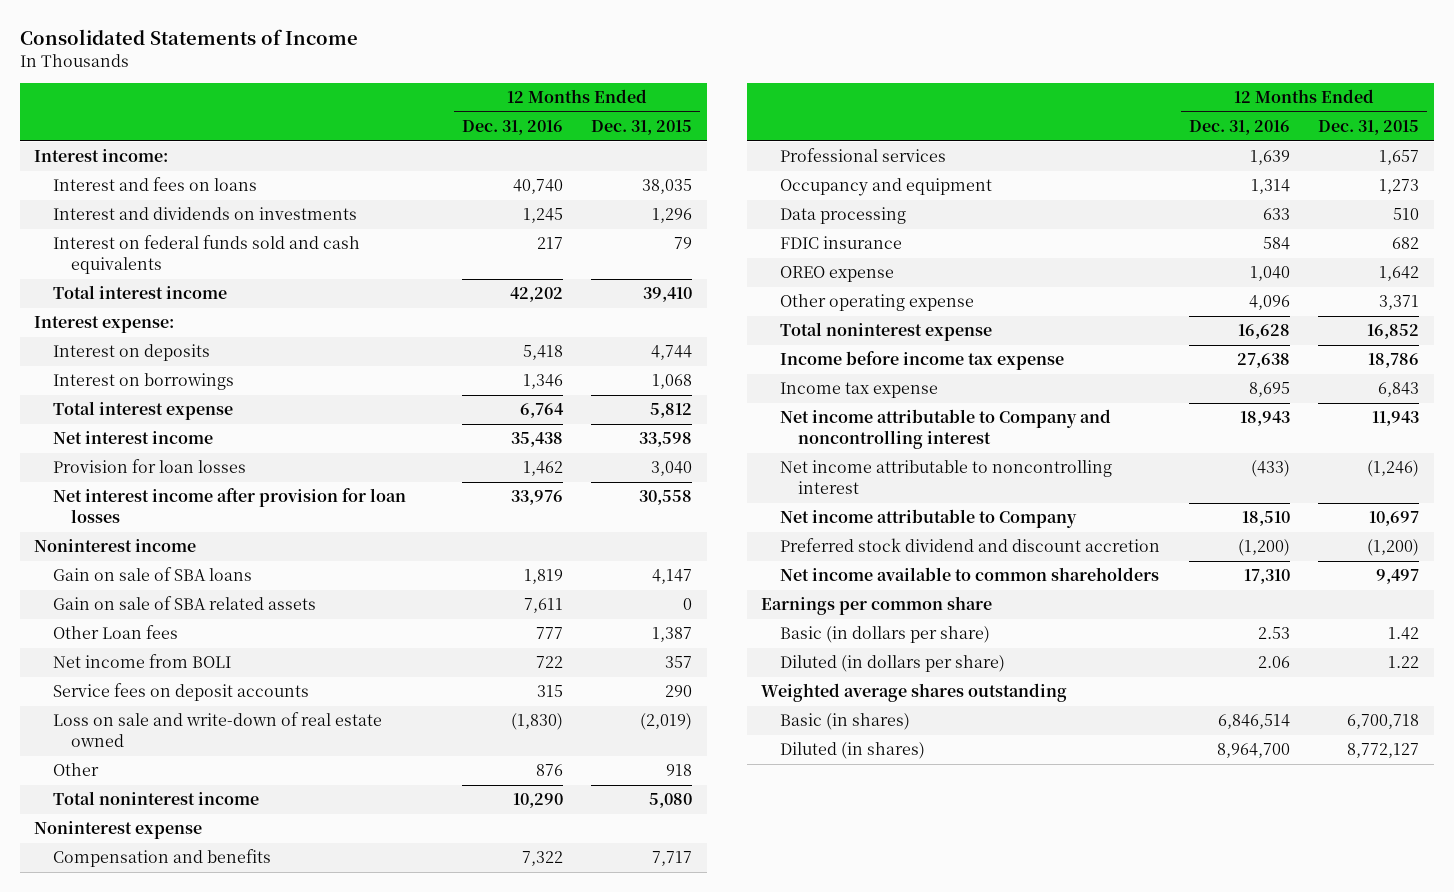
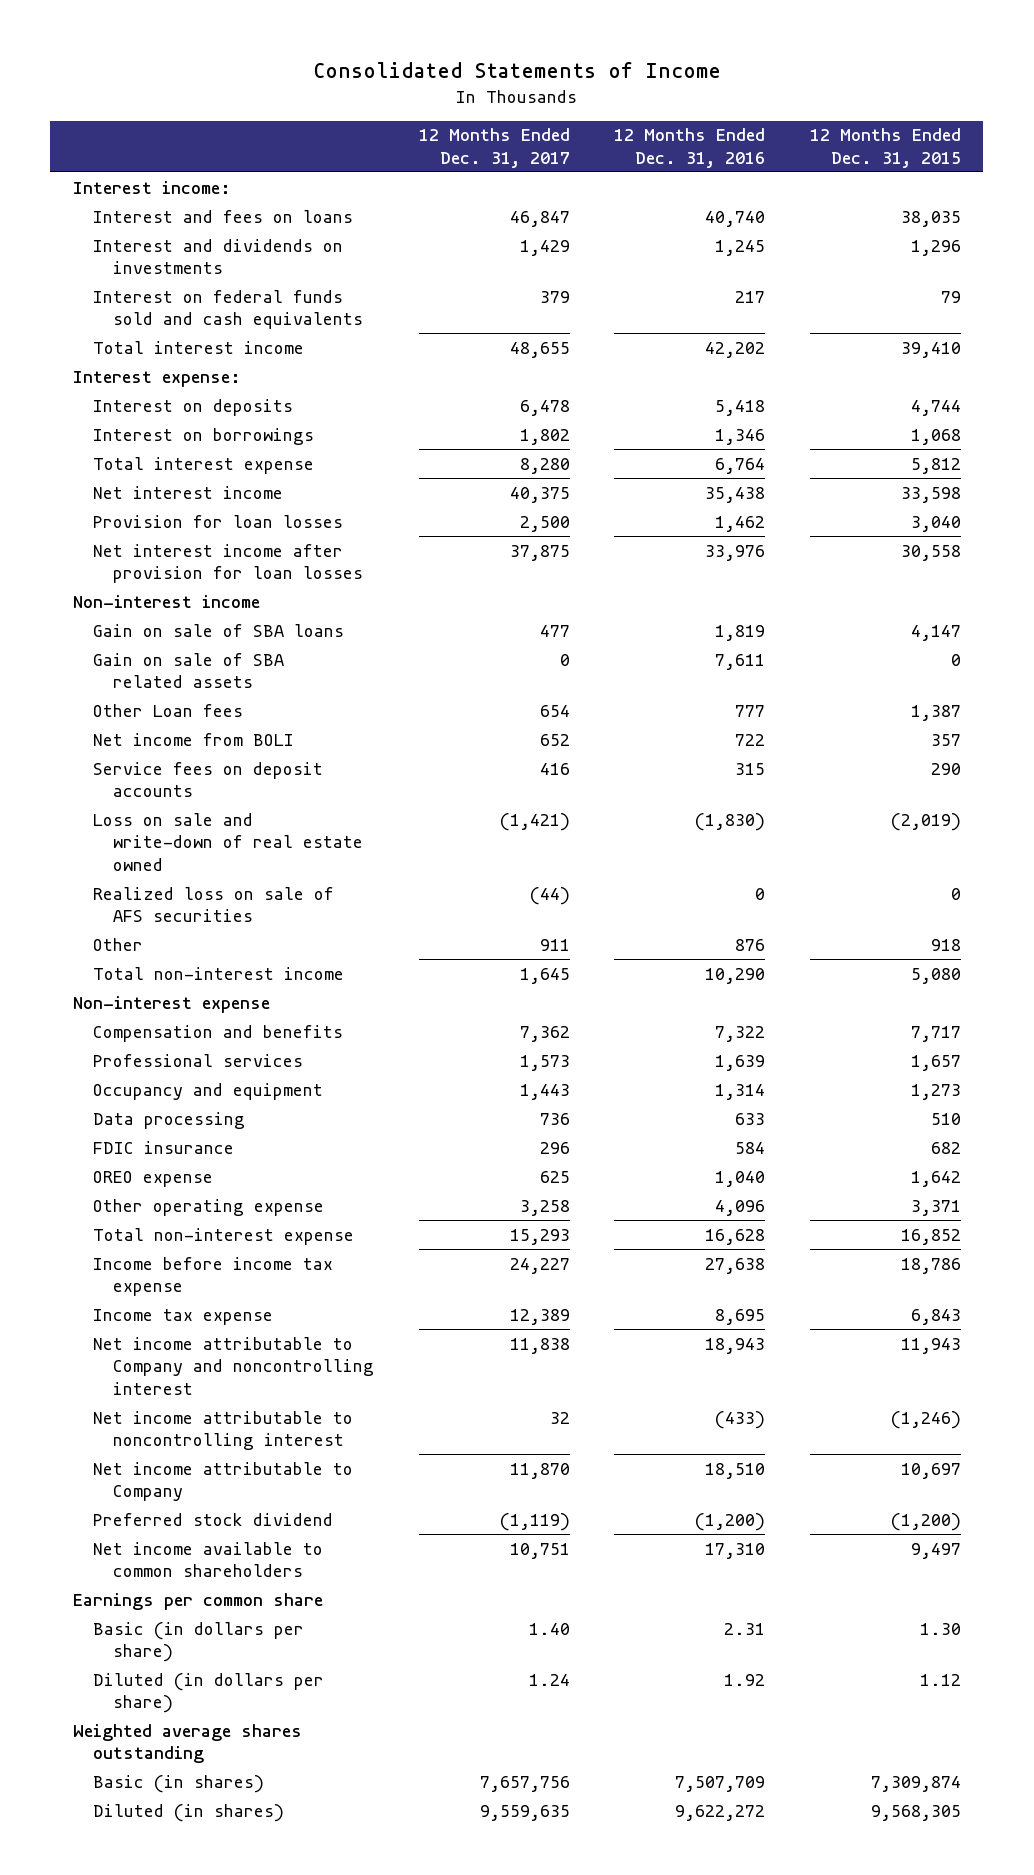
- | 12 Months Ended Dec. 31, 2016 | 12 Months Ended Dec. 31, 2015
+ | 12 Months Ended Dec. 31, 2017 | 12 Months Ended Dec. 31, 2016 | 12 Months Ended Dec. 31, 2015
- Noninterest income
+ Non-interest income
+ Realized loss on sale of AFS securities | (44) | 0 | 0
- Total noninterest income | 10,290 | 5,080
- Noninterest expense
+ Total non-interest income | 1,645 | 10,290 | 5,080
+ Non-interest expense
- Total noninterest expense | 16,628 | 16,852
+ Total non-interest expense | 15,293 | 16,628 | 16,852
- Preferred stock dividend and discount accretion | (1,200) | (1,200)
+ Preferred stock dividend | (1,119) | (1,200) | (1,200)
- Basic (in dollars per share) | 2.53 | 1.42
- Diluted (in dollars per share) | 2.06 | 1.22
+ Basic (in dollars per share) | 1.40 | 2.31 | 1.30
+ Diluted (in dollars per share) | 1.24 | 1.92 | 1.12
- Basic (in shares) | 6,846,514 | 6,700,718
- Diluted (in shares) | 8,964,700 | 8,772,127
+ Basic (in shares) | 7,657,756 | 7,507,709 | 7,309,874
+ Diluted (in shares) | 9,559,635 | 9,622,272 | 9,568,305

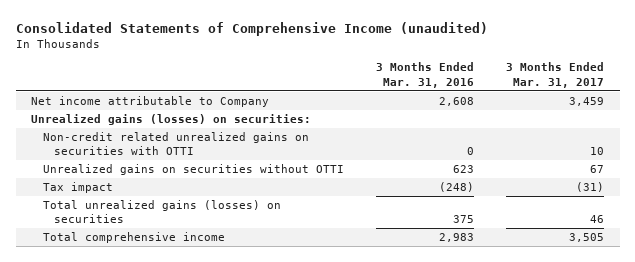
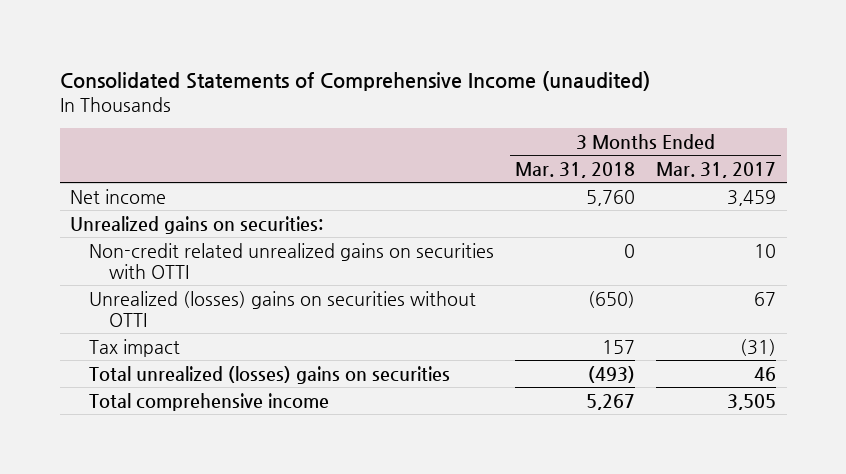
- | 3 Months Ended Mar. 31, 2016 | 3 Months Ended Mar. 31, 2017
+ | 3 Months Ended Mar. 31, 2018 | 3 Months Ended Mar. 31, 2017
- Net income attributable to Company | 2,608 | 3,459
- Unrealized gains (losses) on securities:
+ Net income | 5,760 | 3,459
+ Unrealized gains on securities:
- Unrealized gains on securities without OTTI | 623 | 67
+ Unrealized (losses) gains on securities without OTTI | (650) | 67
- Total unrealized gains (losses) on securities | 375 | 46
+ Total unrealized (losses) gains on securities | (493) | 46

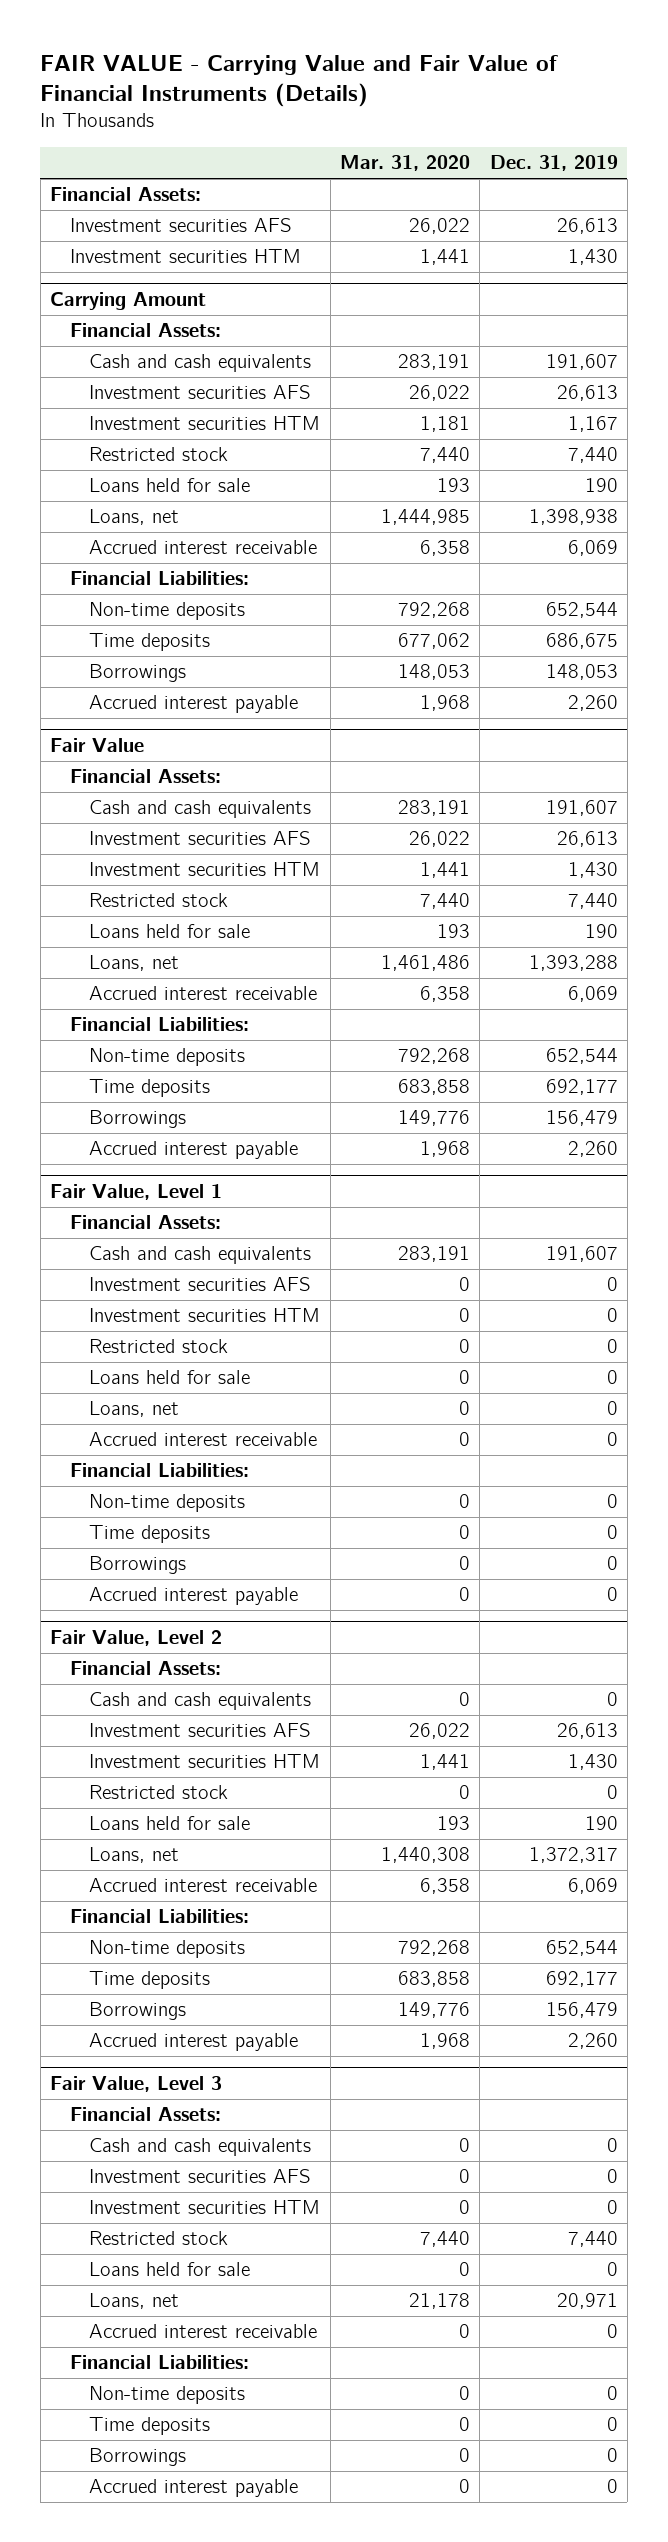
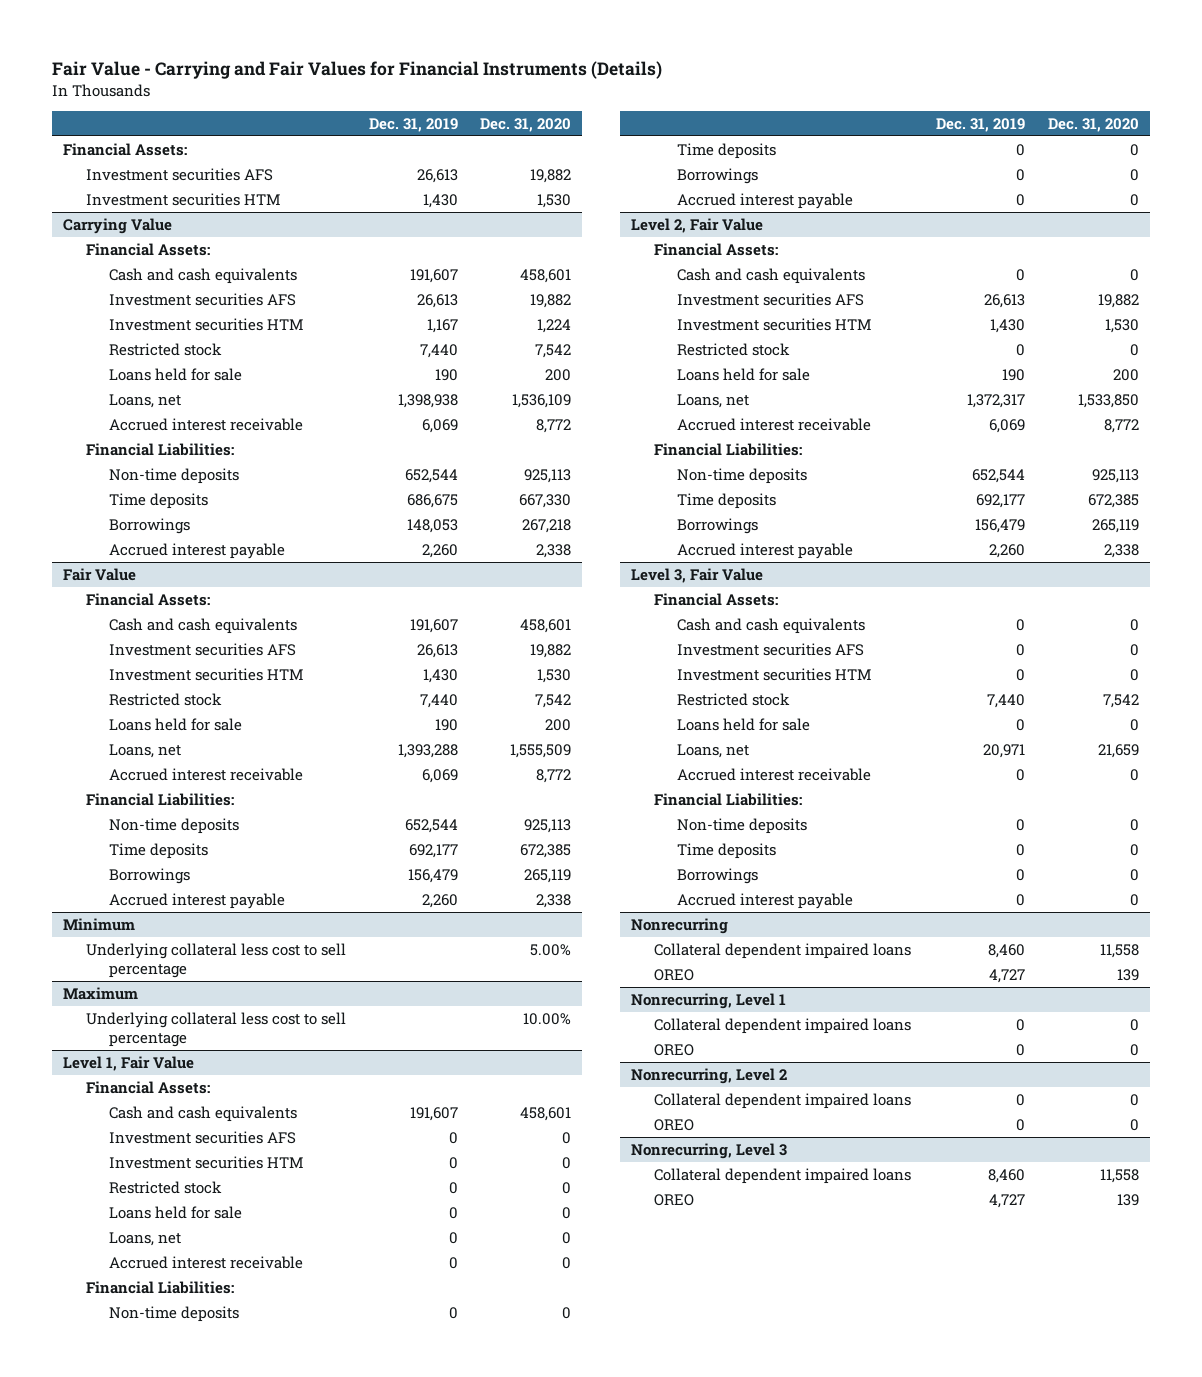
- FAIR VALUE - Carrying Value and Fair Value of Financial Instruments (Details)
+ Fair Value - Carrying and Fair Values for Financial Instruments (Details)
- | Mar. 31, 2020 | Dec. 31, 2019
+ | Dec. 31, 2019 | Dec. 31, 2020
- Carrying Amount
+ Carrying Value
- Fair Value, Level 1
+ Minimum
+ Underlying collateral less cost to sell percentage | | 5.00%
+ Maximum
+ Underlying collateral less cost to sell percentage | | 10.00%
+ Level 1, Fair Value
- Fair Value, Level 2
+ Level 2, Fair Value
- Fair Value, Level 3
+ Level 3, Fair Value
+ Nonrecurring
+ Collateral dependent impaired loans | 8,460 | 11,558
+ OREO | 4,727 | 139
+ Nonrecurring, Level 1
+ Collateral dependent impaired loans | 0 | 0
+ OREO | 0 | 0
+ Nonrecurring, Level 2
+ Collateral dependent impaired loans | 0 | 0
+ OREO | 0 | 0
+ Nonrecurring, Level 3
+ Collateral dependent impaired loans | 8,460 | 11,558
+ OREO | 4,727 | 139

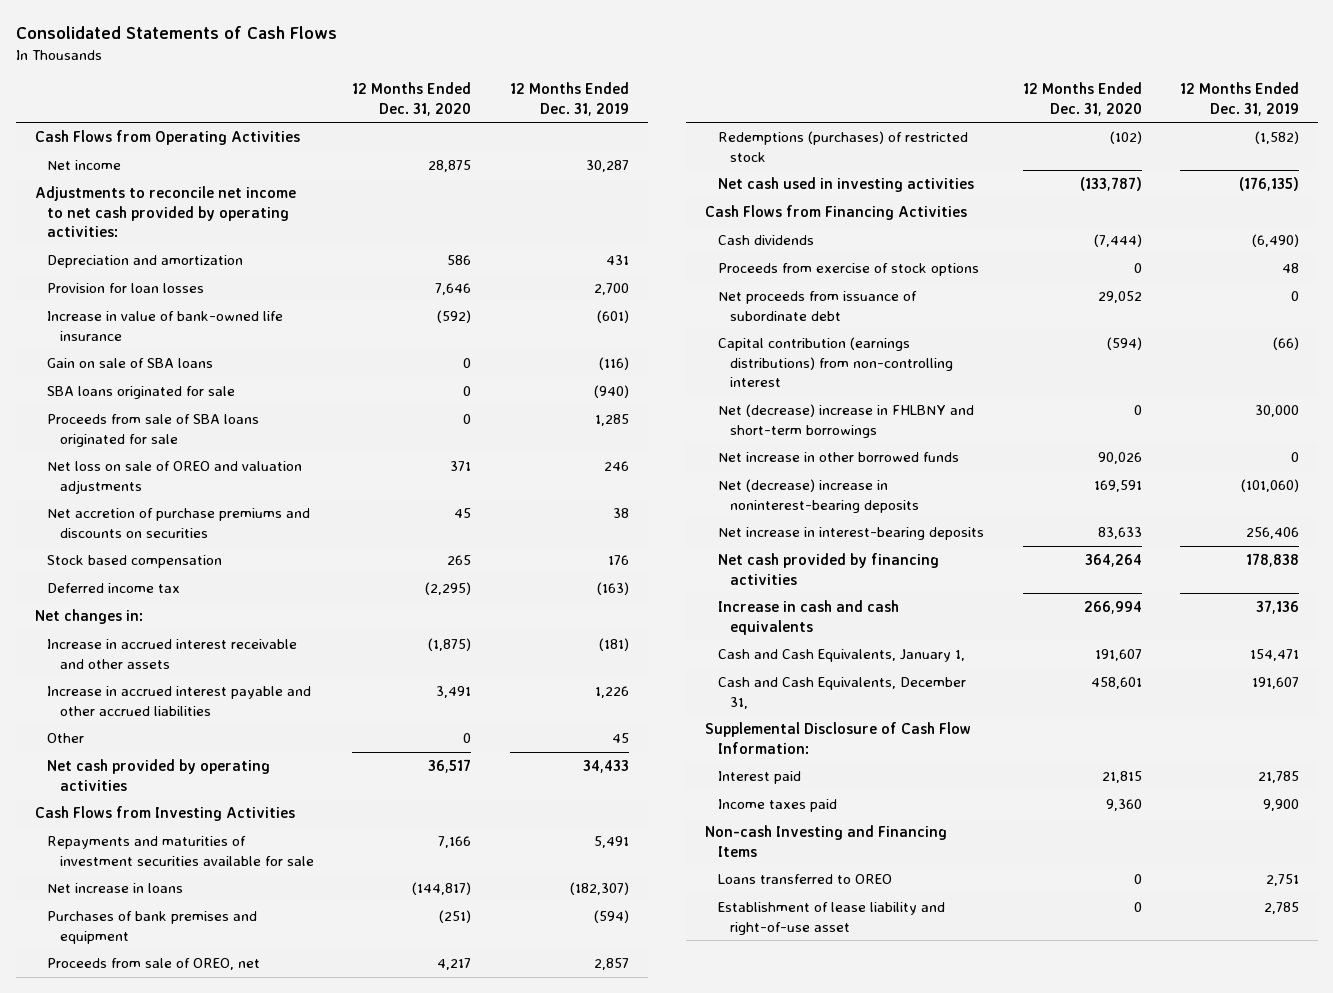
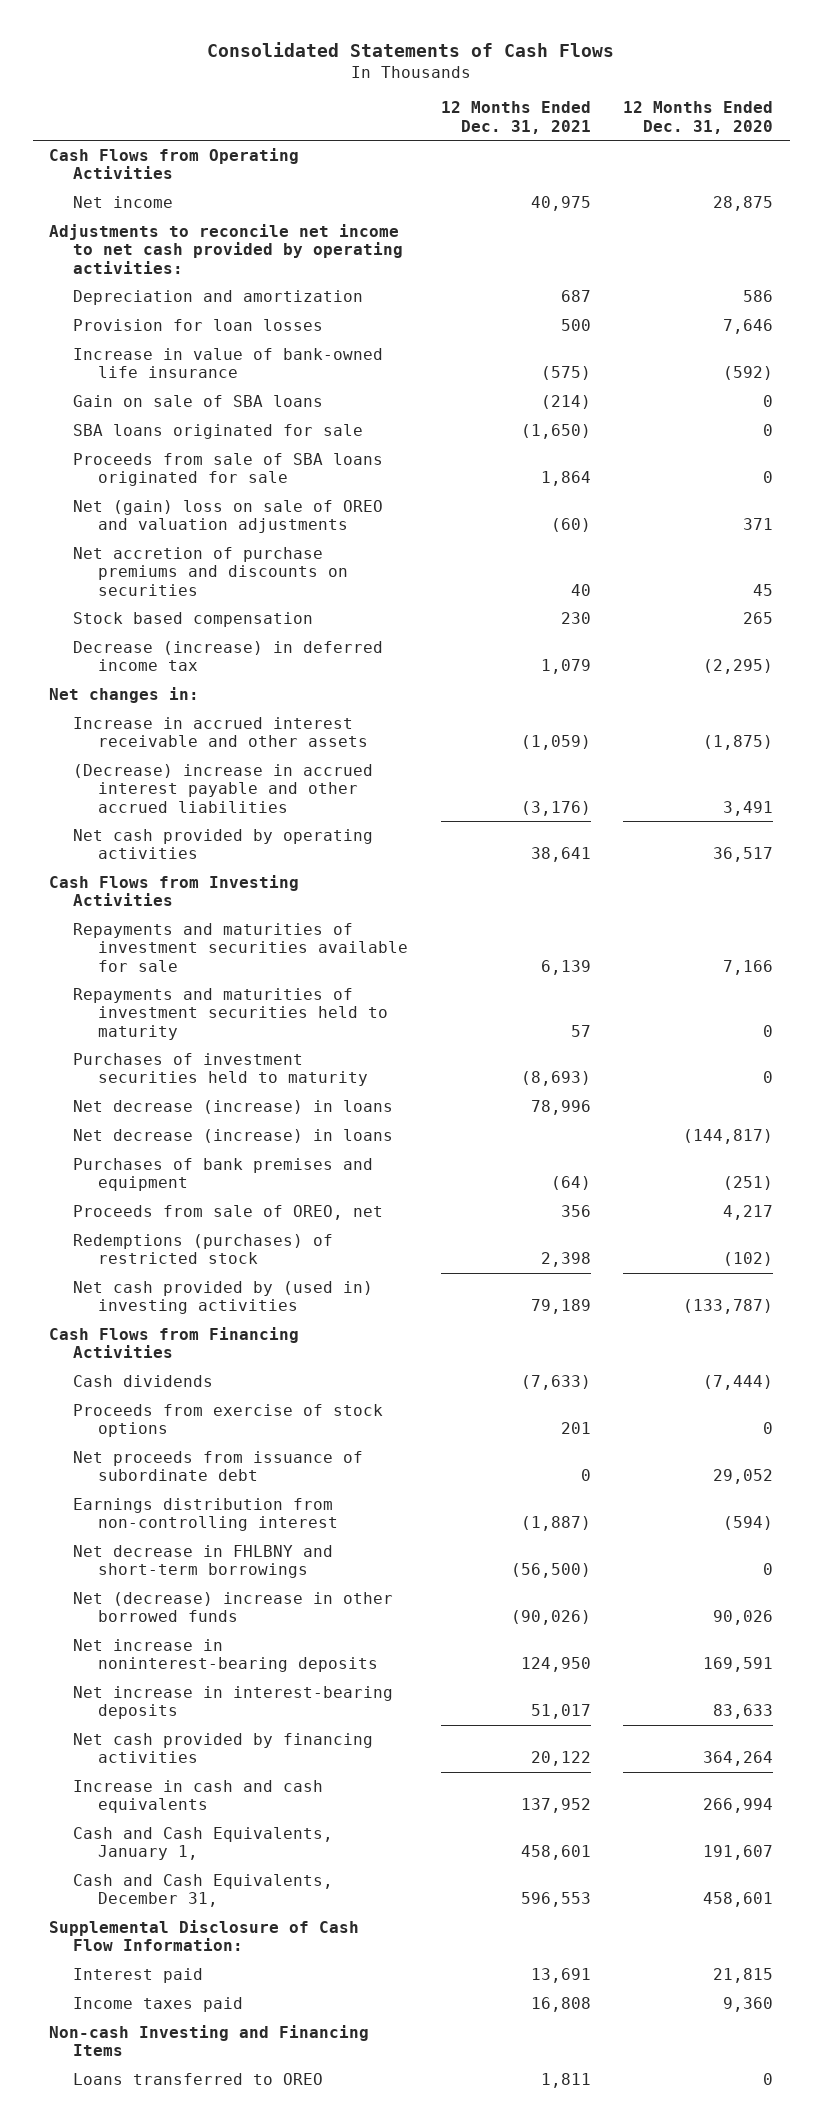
- | 12 Months Ended Dec. 31, 2020 | 12 Months Ended Dec. 31, 2019
+ | 12 Months Ended Dec. 31, 2021 | 12 Months Ended Dec. 31, 2020
- Net loss on sale of OREO and valuation adjustments | 371 | 246
+ Net (gain) loss on sale of OREO and valuation adjustments | (60) | 371
- Deferred income tax | (2,295) | (163)
+ Decrease (increase) in deferred income tax | 1,079 | (2,295)
- Increase in accrued interest payable and other accrued liabilities | 3,491 | 1,226
- Other | 0 | 45
+ (Decrease) increase in accrued interest payable and other accrued liabilities | (3,176) | 3,491
- Net increase in loans | (144,817) | (182,307)
+ Repayments and maturities of investment securities held to maturity | 57 | 0
+ Purchases of investment securities held to maturity | (8,693) | 0
+ Net decrease (increase) in loans | 78,996 |
+ Net decrease (increase) in loans | | (144,817)
- Net cash used in investing activities | (133,787) | (176,135)
+ Net cash provided by (used in) investing activities | 79,189 | (133,787)
- Capital contribution (earnings distributions) from non-controlling interest | (594) | (66)
- Net (decrease) increase in FHLBNY and short-term borrowings | 0 | 30,000
- Net increase in other borrowed funds | 90,026 | 0
- Net (decrease) increase in noninterest-bearing deposits | 169,591 | (101,060)
+ Earnings distribution from non-controlling interest | (1,887) | (594)
+ Net decrease in FHLBNY and short-term borrowings | (56,500) | 0
+ Net (decrease) increase in other borrowed funds | (90,026) | 90,026
+ Net increase in noninterest-bearing deposits | 124,950 | 169,591
- Establishment of lease liability and right-of-use asset | 0 | 2,785

